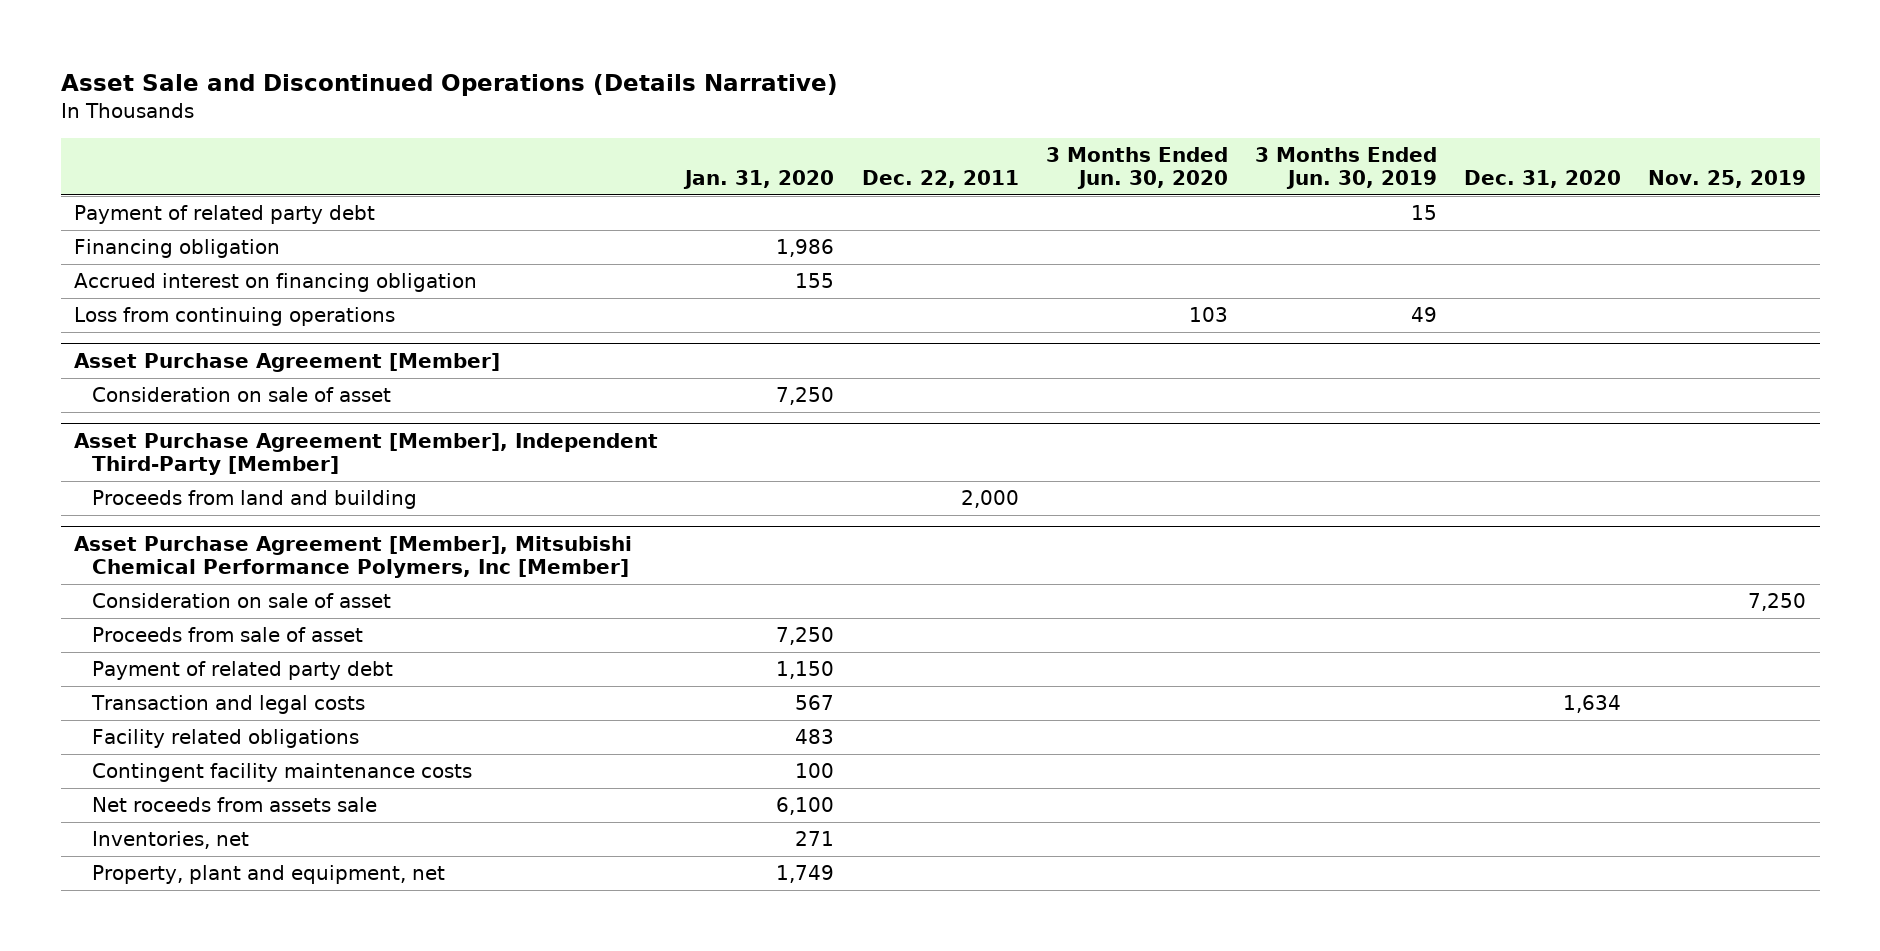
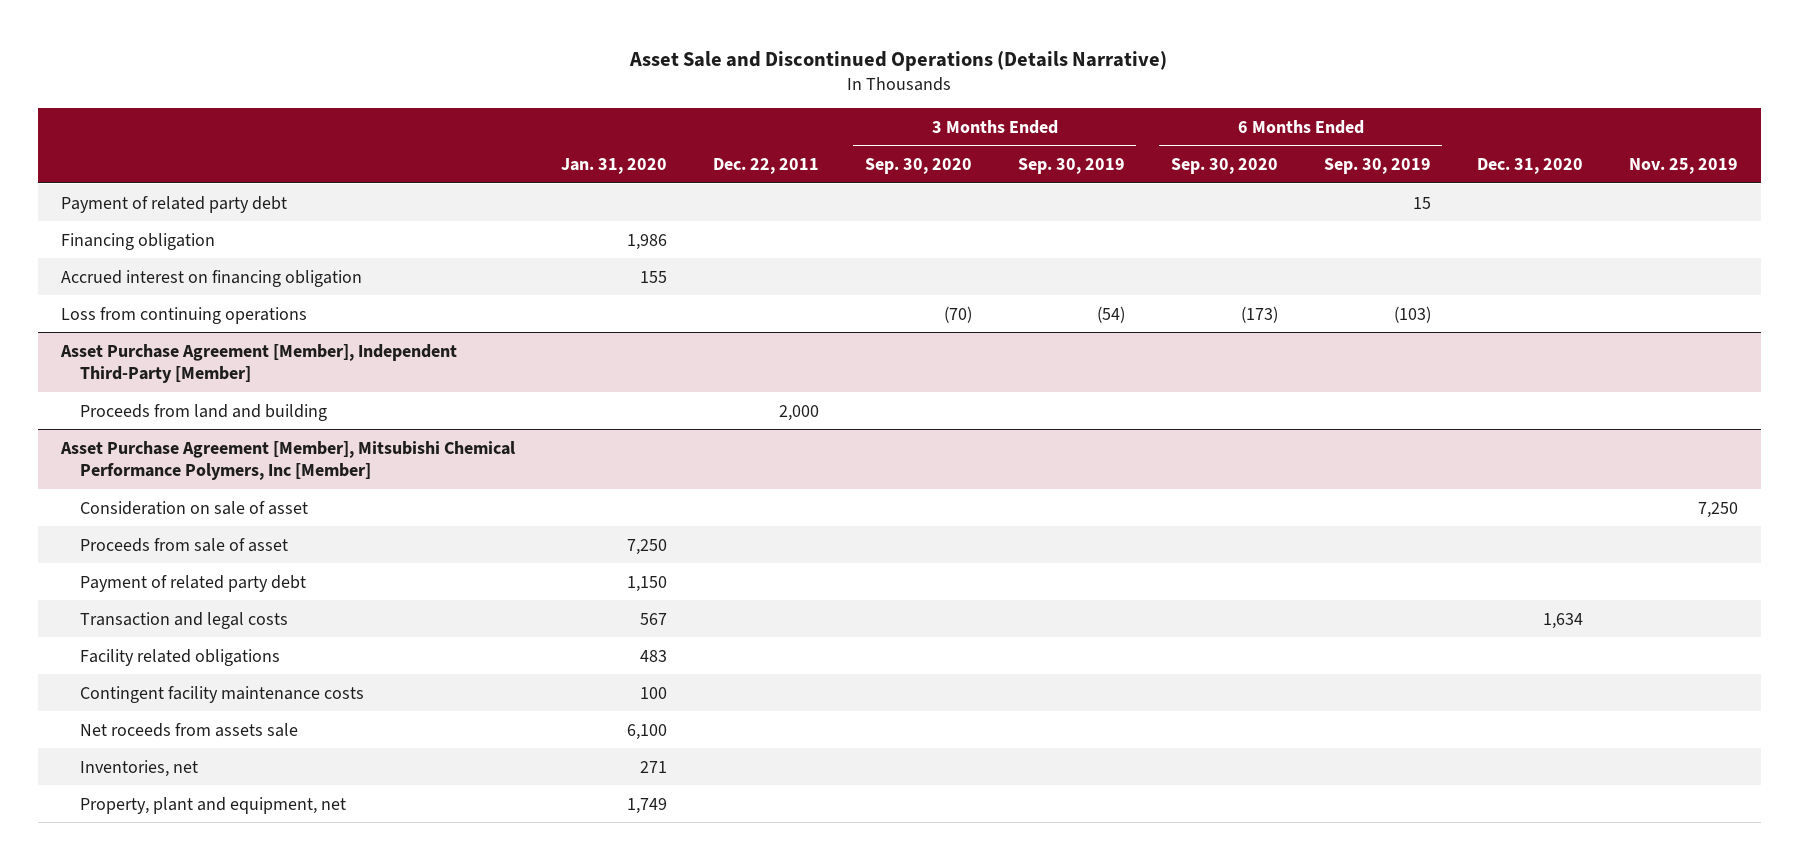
- | Jan. 31, 2020 | Dec. 22, 2011 | 3 Months Ended Jun. 30, 2020 | 3 Months Ended Jun. 30, 2019 | Dec. 31, 2020 | Nov. 25, 2019
+ | Jan. 31, 2020 | Dec. 22, 2011 | 3 Months Ended Sep. 30, 2020 | 3 Months Ended Sep. 30, 2019 | 6 Months Ended Sep. 30, 2020 | 6 Months Ended Sep. 30, 2019 | Dec. 31, 2020 | Nov. 25, 2019
- Asset Purchase Agreement [Member]
- Consideration on sale of asset | 7,250 | | | | |

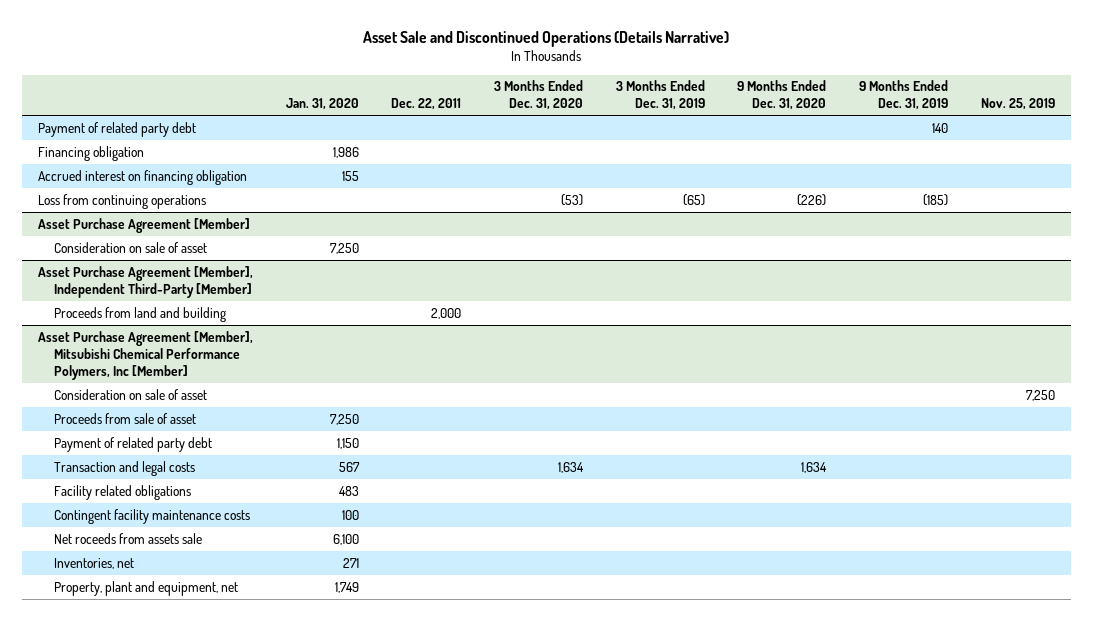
- | Jan. 31, 2020 | Dec. 22, 2011 | 3 Months Ended Sep. 30, 2020 | 3 Months Ended Sep. 30, 2019 | 6 Months Ended Sep. 30, 2020 | 6 Months Ended Sep. 30, 2019 | Dec. 31, 2020 | Nov. 25, 2019
+ | Jan. 31, 2020 | Dec. 22, 2011 | 3 Months Ended Dec. 31, 2020 | 3 Months Ended Dec. 31, 2019 | 9 Months Ended Dec. 31, 2020 | 9 Months Ended Dec. 31, 2019 | Nov. 25, 2019
+ Asset Purchase Agreement [Member]
+ Consideration on sale of asset | 7,250 | | | | | |

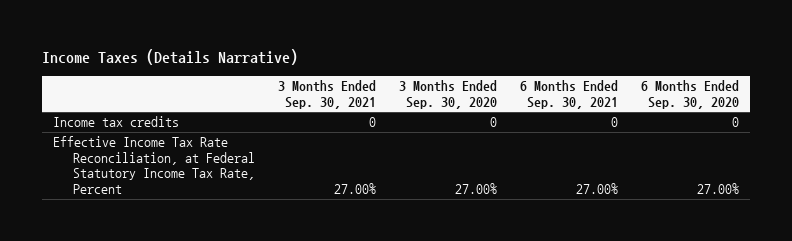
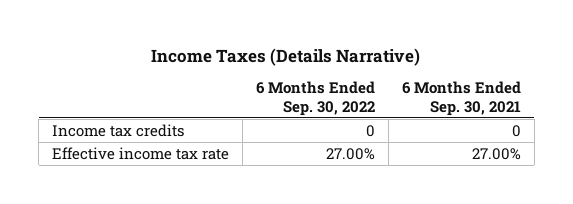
- | 3 Months Ended Sep. 30, 2021 | 3 Months Ended Sep. 30, 2020 | 6 Months Ended Sep. 30, 2021 | 6 Months Ended Sep. 30, 2020
+ | 6 Months Ended Sep. 30, 2022 | 6 Months Ended Sep. 30, 2021
- Effective Income Tax Rate Reconciliation, at Federal Statutory Income Tax Rate, Percent | 27.00% | 27.00% | 27.00% | 27.00%
+ Effective income tax rate | 27.00% | 27.00%

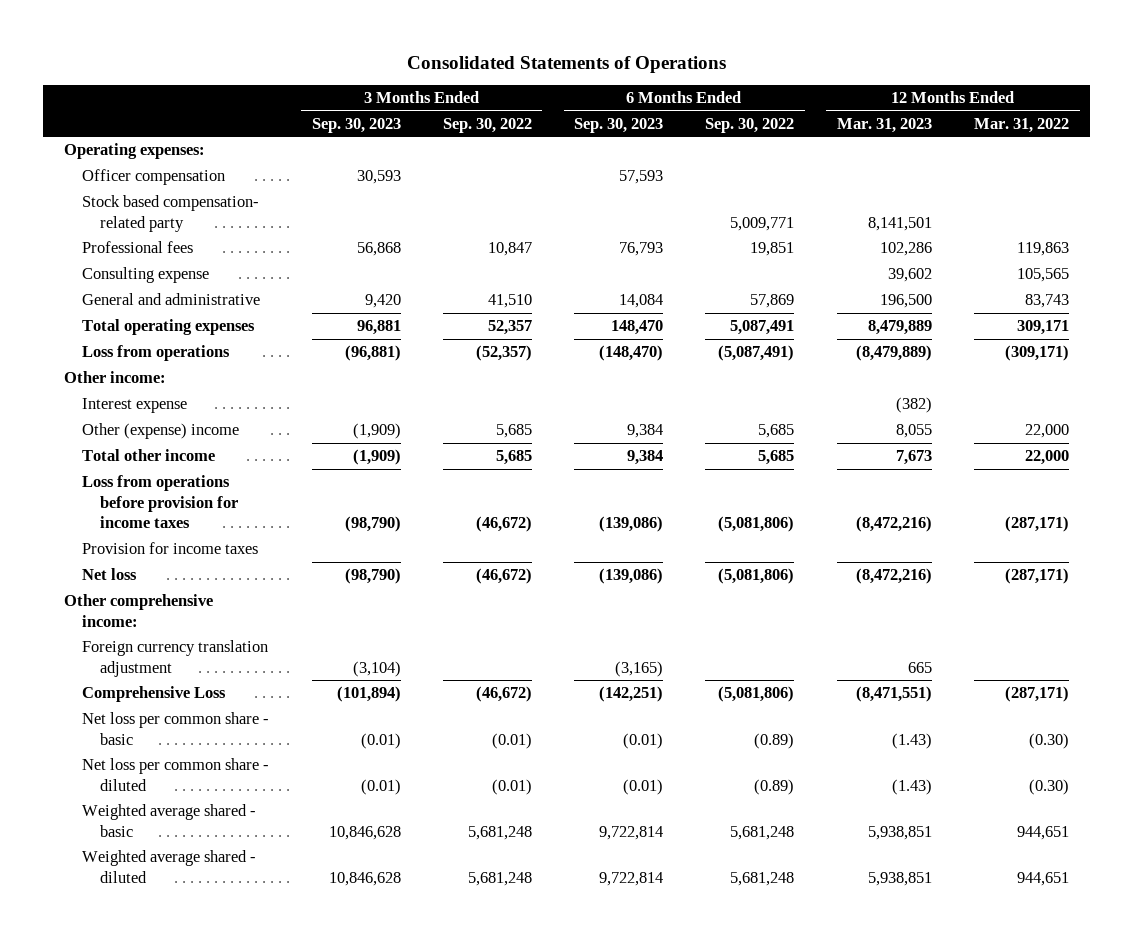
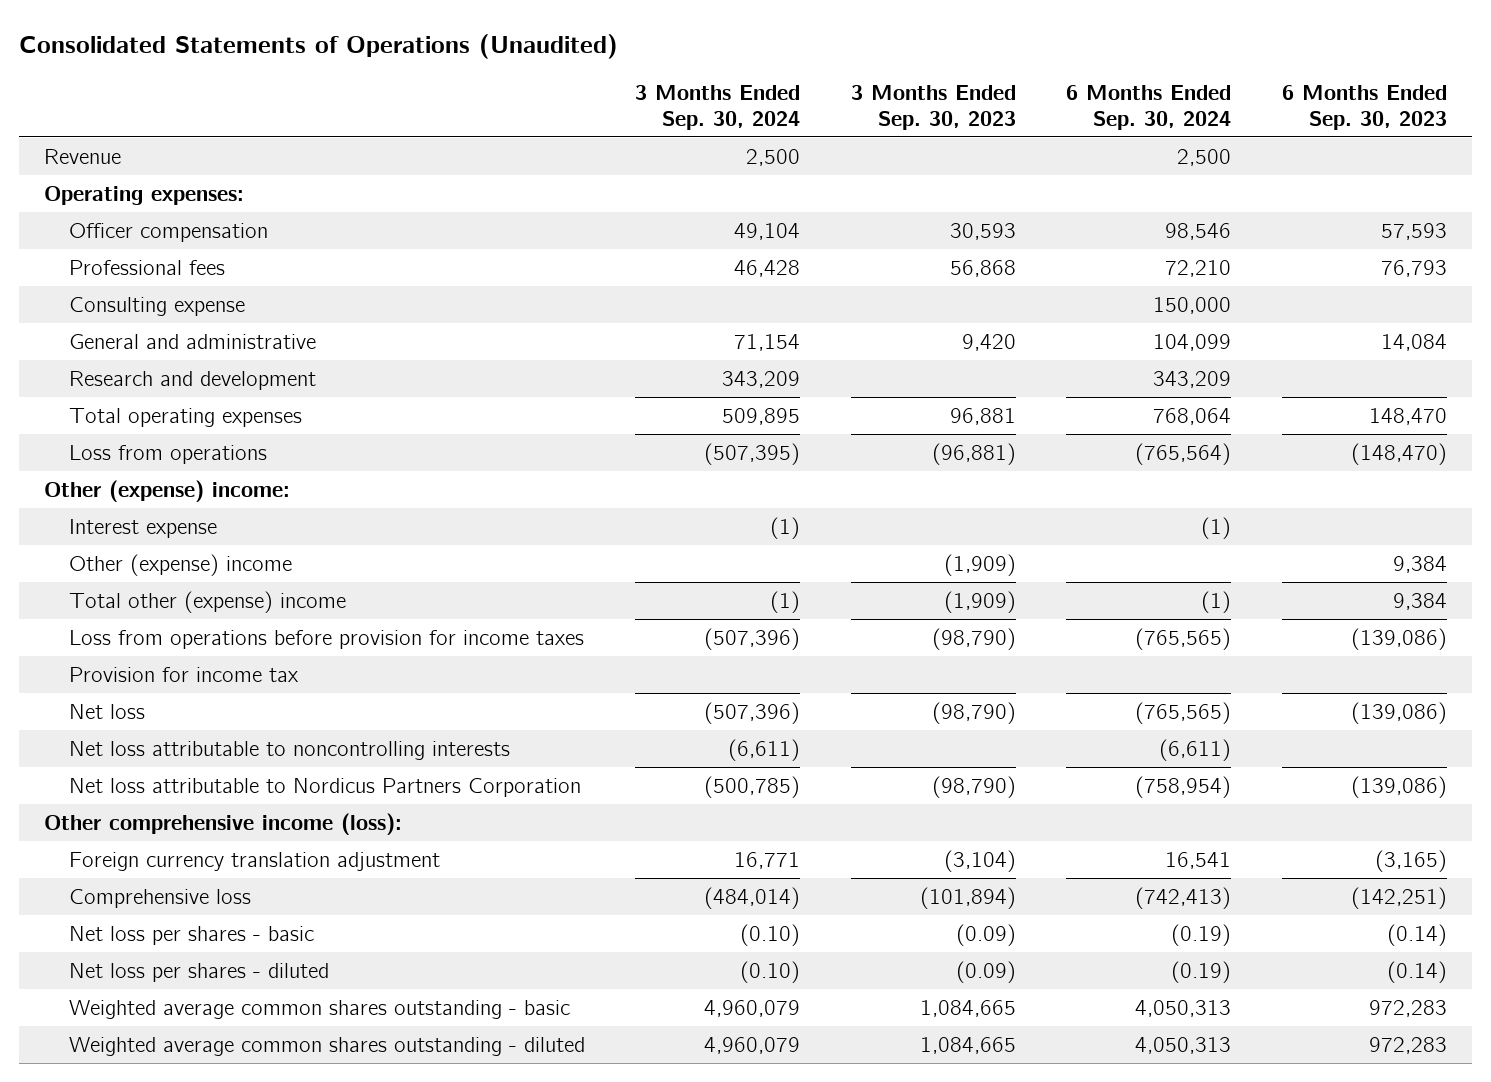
- Consolidated Statements of Operations
+ Consolidated Statements of Operations (Unaudited)
- | 3 Months Ended Sep. 30, 2023 | 3 Months Ended Sep. 30, 2022 | 6 Months Ended Sep. 30, 2023 | 6 Months Ended Sep. 30, 2022 | 12 Months Ended Mar. 31, 2023 | 12 Months Ended Mar. 31, 2022
+ | 3 Months Ended Sep. 30, 2024 | 3 Months Ended Sep. 30, 2023 | 6 Months Ended Sep. 30, 2024 | 6 Months Ended Sep. 30, 2023
+ Revenue | 2,500 | | 2,500 |
- Stock based compensation- related party | | | | 5,009,771 | 8,141,501 |
+ Research and development | 343,209 | | 343,209 |
- Other income:
+ Other (expense) income:
- Total other income | (1,909) | 5,685 | 9,384 | 5,685 | 7,673 | 22,000
+ Total other (expense) income | (1) | (1,909) | (1) | 9,384
- Provision for income taxes
+ Provision for income tax
- Other comprehensive income:
+ Net loss attributable to noncontrolling interests | (6,611) | | (6,611) |
+ Net loss attributable to Nordicus Partners Corporation | (500,785) | (98,790) | (758,954) | (139,086)
+ Other comprehensive income (loss):
- Comprehensive Loss | (101,894) | (46,672) | (142,251) | (5,081,806) | (8,471,551) | (287,171)
- Net loss per common share - basic | (0.01) | (0.01) | (0.01) | (0.89) | (1.43) | (0.30)
- Net loss per common share - diluted | (0.01) | (0.01) | (0.01) | (0.89) | (1.43) | (0.30)
- Weighted average shared - basic | 10,846,628 | 5,681,248 | 9,722,814 | 5,681,248 | 5,938,851 | 944,651
- Weighted average shared - diluted | 10,846,628 | 5,681,248 | 9,722,814 | 5,681,248 | 5,938,851 | 944,651
+ Comprehensive loss | (484,014) | (101,894) | (742,413) | (142,251)
+ Net loss per shares - basic | (0.10) | (0.09) | (0.19) | (0.14)
+ Net loss per shares - diluted | (0.10) | (0.09) | (0.19) | (0.14)
+ Weighted average common shares outstanding - basic | 4,960,079 | 1,084,665 | 4,050,313 | 972,283
+ Weighted average common shares outstanding - diluted | 4,960,079 | 1,084,665 | 4,050,313 | 972,283

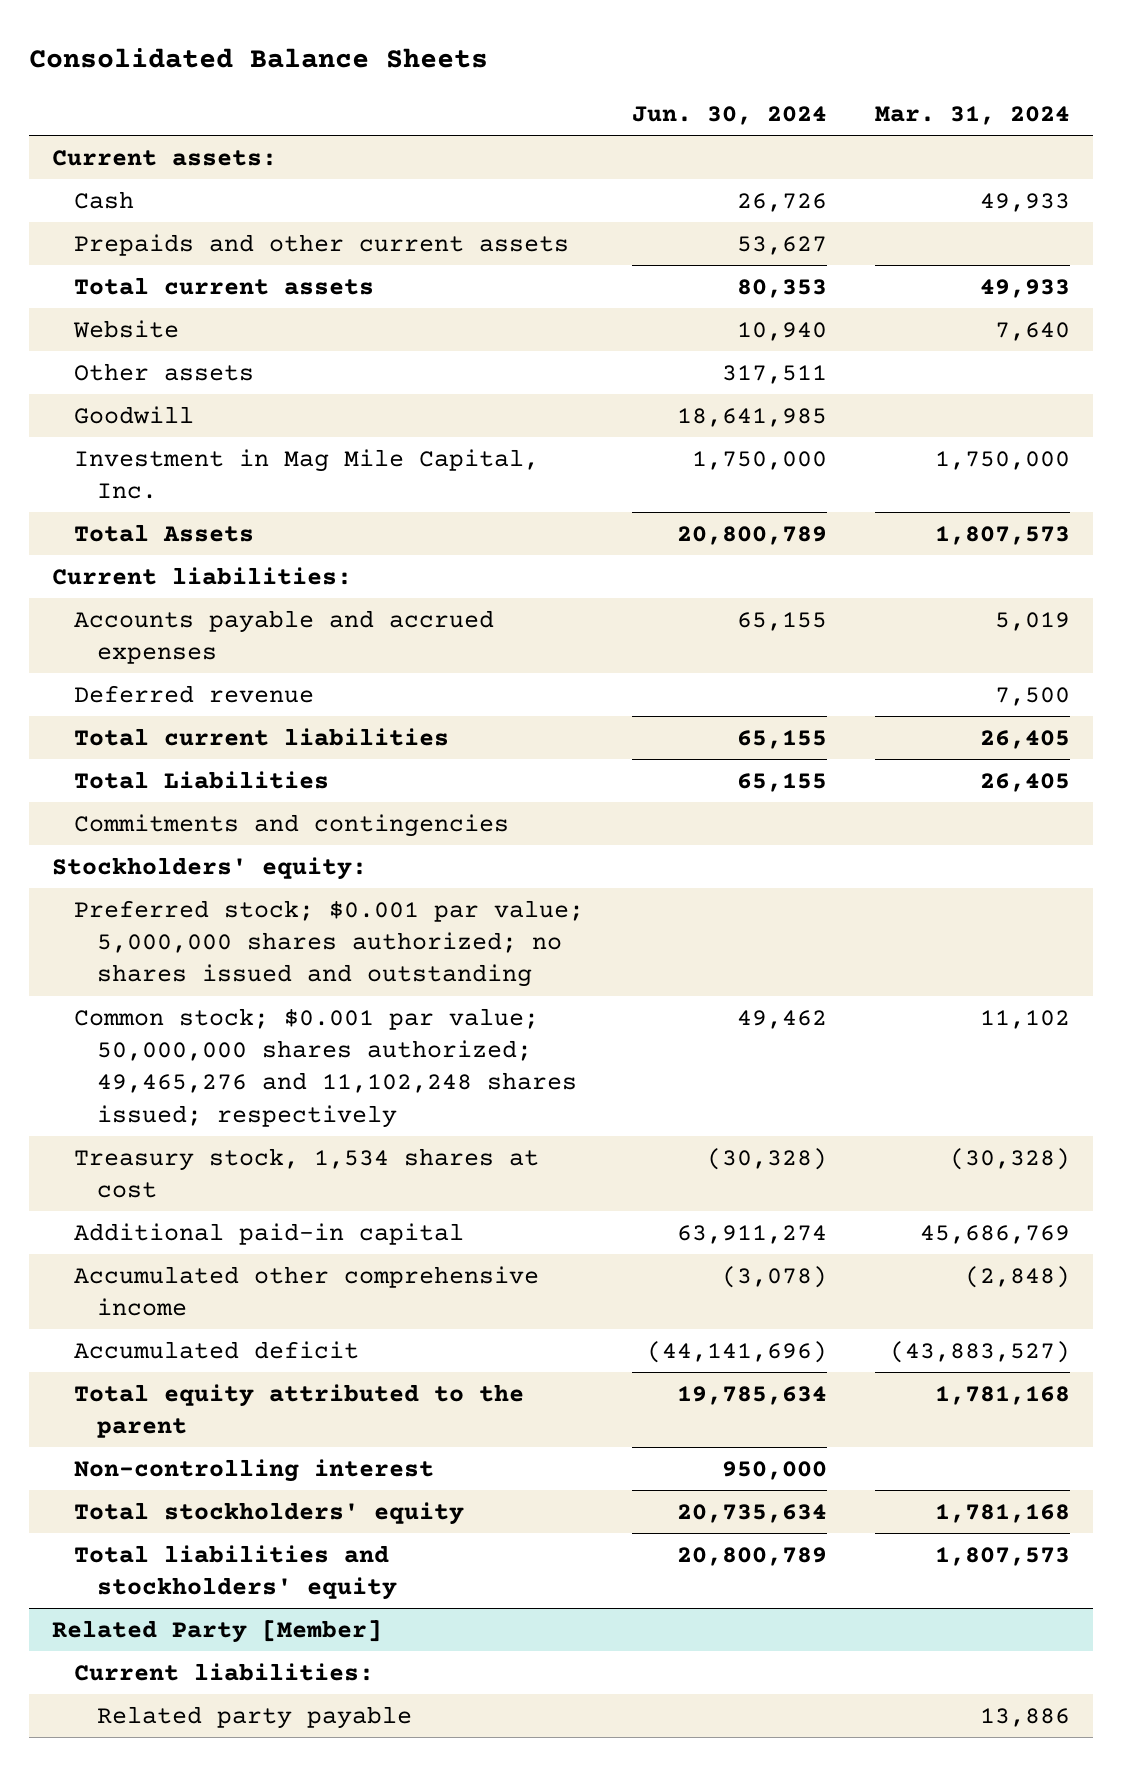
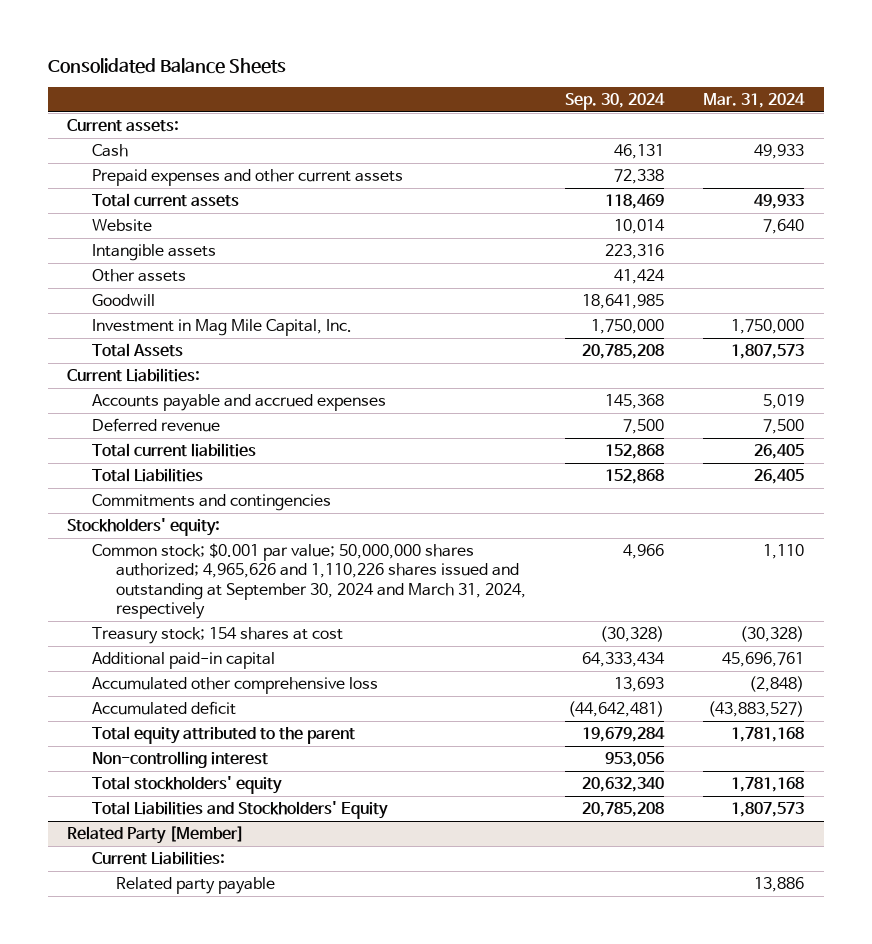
- | Jun. 30, 2024 | Mar. 31, 2024
+ | Sep. 30, 2024 | Mar. 31, 2024
- Prepaids and other current assets | 53,627 |
+ Prepaid expenses and other current assets | 72,338 |
+ Intangible assets | 223,316 |
- Current liabilities:
+ Current Liabilities:
- Preferred stock; $0.001 par value; 5,000,000 shares authorized; no shares issued and outstanding
- Common stock; $0.001 par value; 50,000,000 shares authorized; 49,465,276 and 11,102,248 shares issued; respectively | 49,462 | 11,102
- Treasury stock, 1,534 shares at cost | (30,328) | (30,328)
- Additional paid-in capital | 63,911,274 | 45,686,769
- Accumulated other comprehensive income | (3,078) | (2,848)
+ Common stock; $0.001 par value; 50,000,000 shares authorized; 4,965,626 and 1,110,226 shares issued and outstanding at September 30, 2024 and March 31, 2024, respectively | 4,966 | 1,110
+ Treasury stock; 154 shares at cost | (30,328) | (30,328)
+ Additional paid-in capital | 64,333,434 | 45,696,761
+ Accumulated other comprehensive loss | 13,693 | (2,848)
- Total liabilities and stockholders' equity | 20,800,789 | 1,807,573
+ Total Liabilities and Stockholders' Equity | 20,785,208 | 1,807,573
@ Related Party [Member]
- Current liabilities:
+ Current Liabilities:

